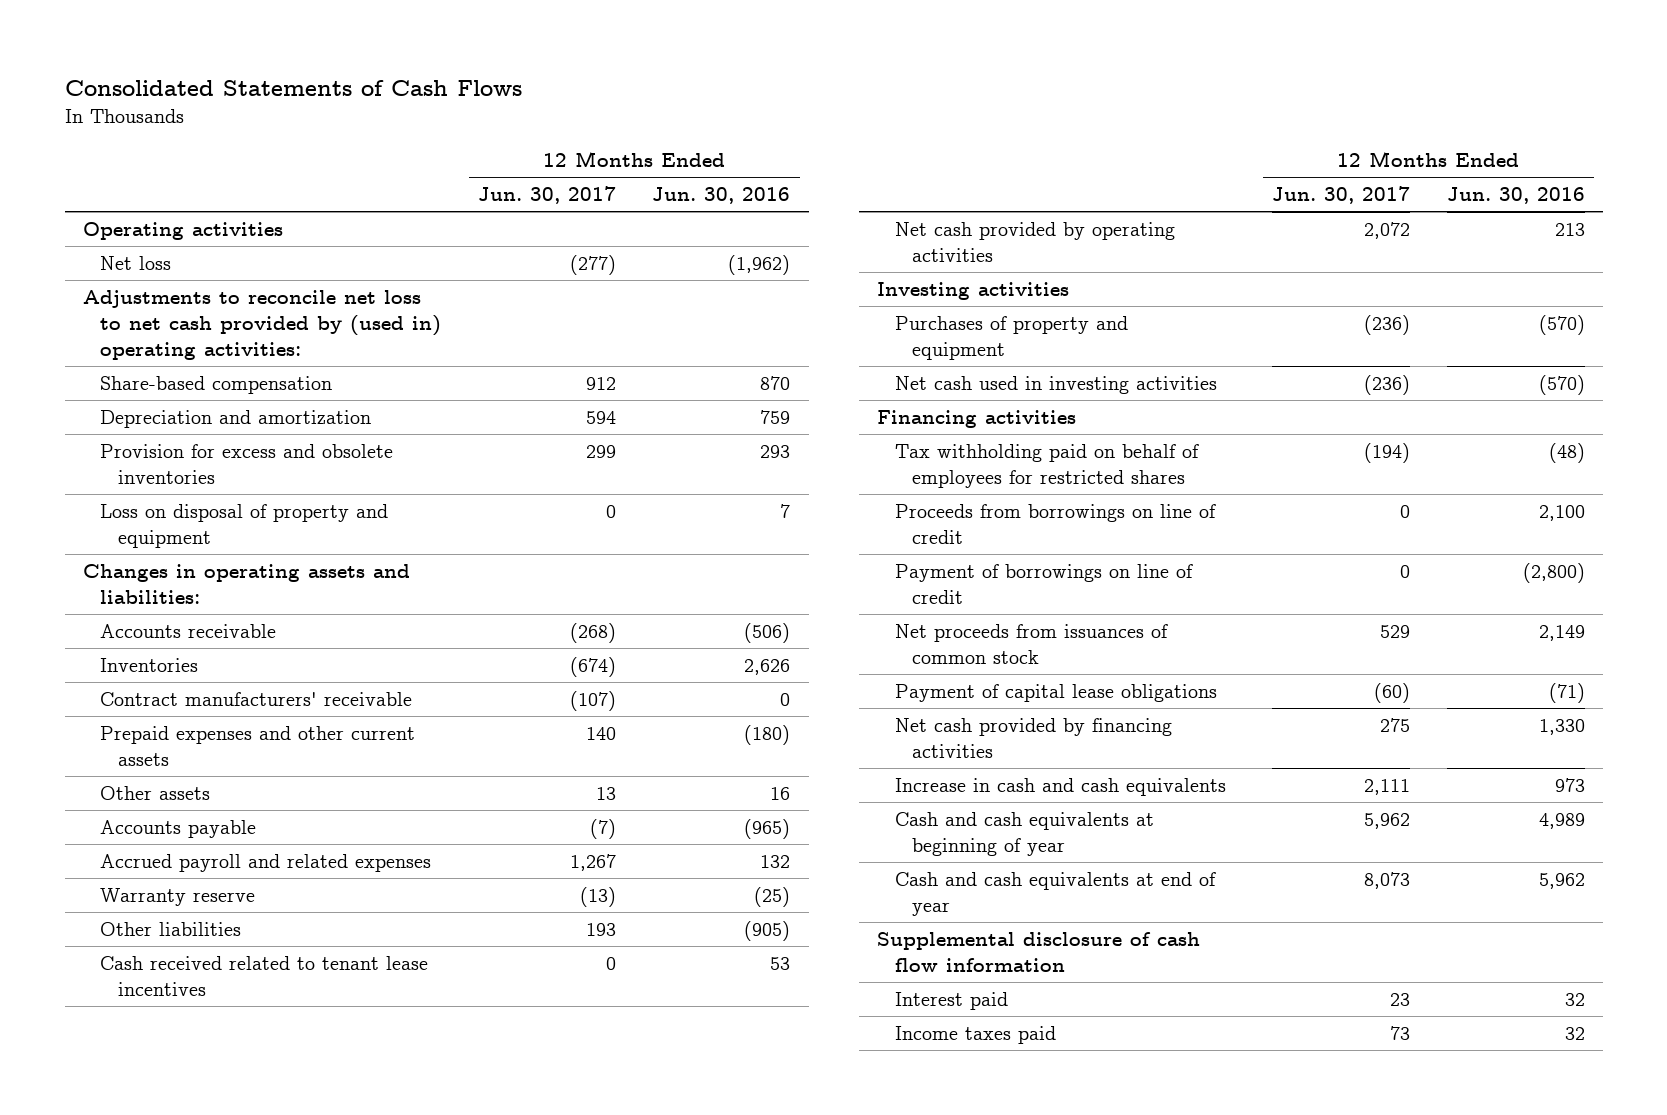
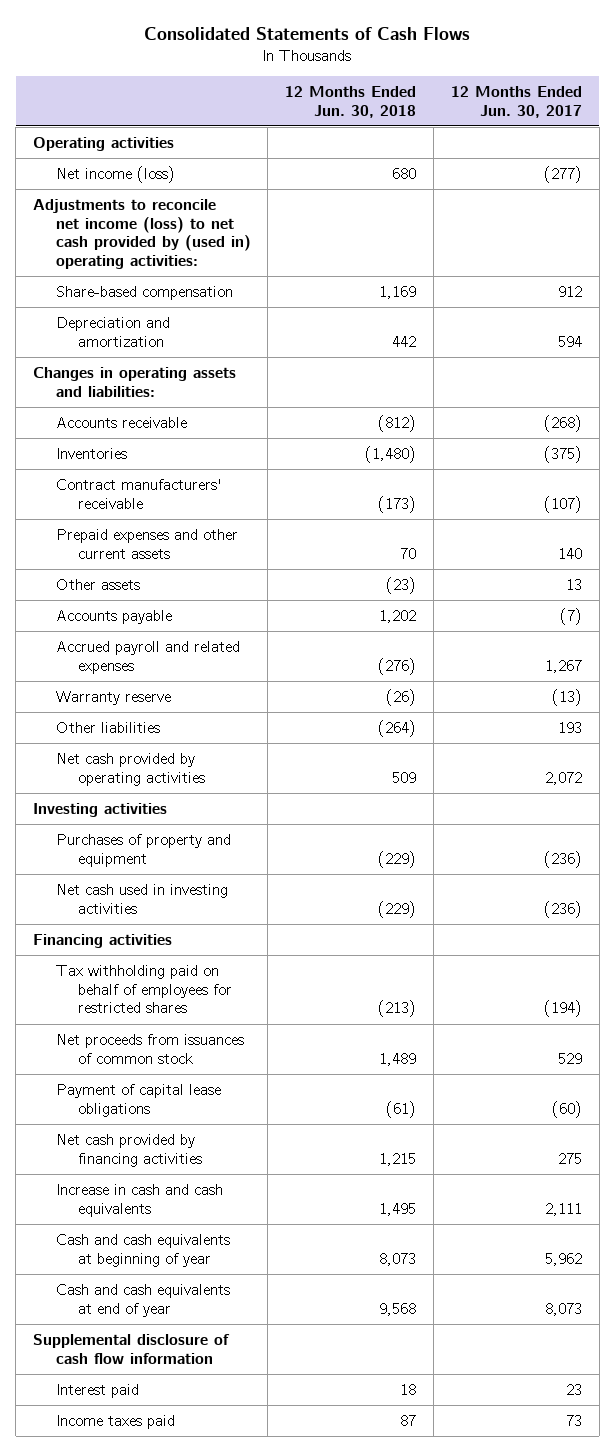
- | 12 Months Ended Jun. 30, 2017 | 12 Months Ended Jun. 30, 2016
+ | 12 Months Ended Jun. 30, 2018 | 12 Months Ended Jun. 30, 2017
- Net loss | (277) | (1,962)
- Adjustments to reconcile net loss to net cash provided by (used in) operating activities:
+ Net income (loss) | 680 | (277)
+ Adjustments to reconcile net income (loss) to net cash provided by (used in) operating activities:
- Provision for excess and obsolete inventories | 299 | 293
- Loss on disposal of property and equipment | 0 | 7
- Inventories | (674) | 2,626
+ Inventories | (1,480) | (375)
- Cash received related to tenant lease incentives | 0 | 53
- Proceeds from borrowings on line of credit | 0 | 2,100
- Payment of borrowings on line of credit | 0 | (2,800)

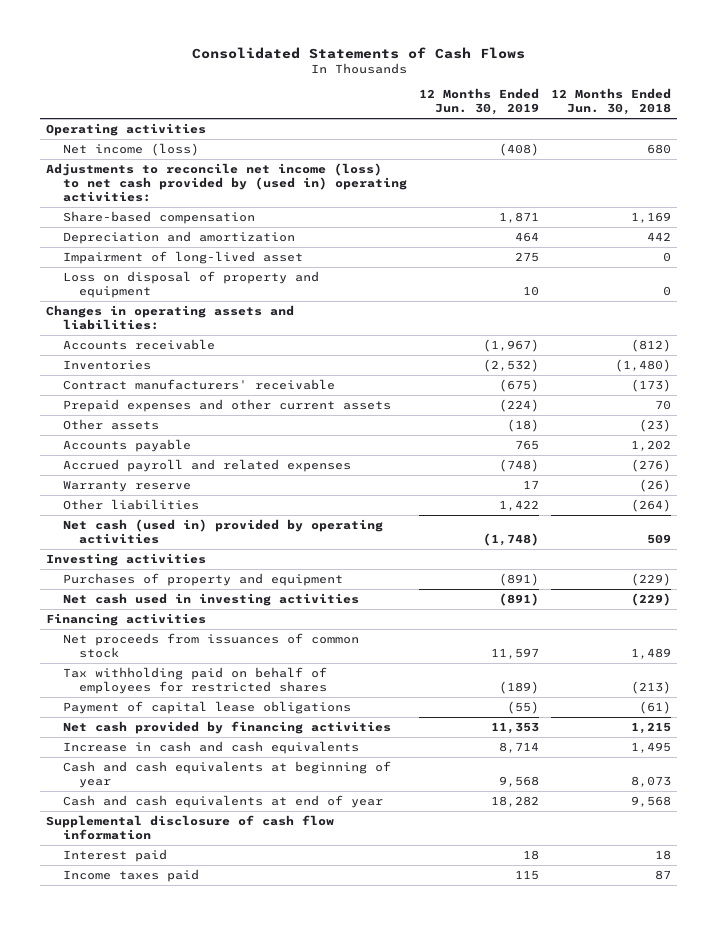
- | 12 Months Ended Jun. 30, 2018 | 12 Months Ended Jun. 30, 2017
+ | 12 Months Ended Jun. 30, 2019 | 12 Months Ended Jun. 30, 2018
+ Impairment of long-lived asset | 275 | 0
+ Loss on disposal of property and equipment | 10 | 0
- Net cash provided by operating activities | 509 | 2,072
+ Net cash (used in) provided by operating activities | (1,748) | 509
moved down: Tax withholding paid on behalf of employees for restricted shares | (189) | (213)

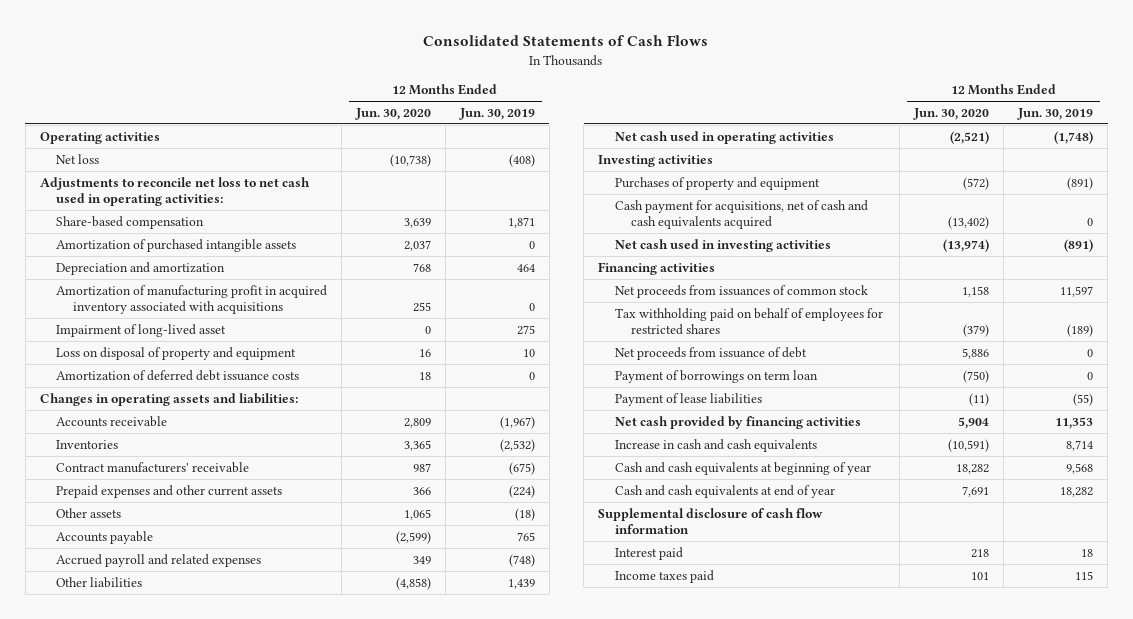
- | 12 Months Ended Jun. 30, 2019 | 12 Months Ended Jun. 30, 2018
+ | 12 Months Ended Jun. 30, 2020 | 12 Months Ended Jun. 30, 2019
- Net income (loss) | (408) | 680
- Adjustments to reconcile net income (loss) to net cash provided by (used in) operating activities:
+ Net loss | (10,738) | (408)
+ Adjustments to reconcile net loss to net cash used in operating activities:
+ Amortization of purchased intangible assets | 2,037 | 0
+ Amortization of manufacturing profit in acquired inventory associated with acquisitions | 255 | 0
+ Amortization of deferred debt issuance costs | 18 | 0
- Warranty reserve | 17 | (26)
- Other liabilities | 1,422 | (264)
- Net cash (used in) provided by operating activities | (1,748) | 509
+ Other liabilities | (4,858) | 1,439
+ Net cash used in operating activities | (2,521) | (1,748)
+ Cash payment for acquisitions, net of cash and cash equivalents acquired | (13,402) | 0
- Payment of capital lease obligations | (55) | (61)
+ Net proceeds from issuance of debt | 5,886 | 0
+ Payment of borrowings on term loan | (750) | 0
+ Payment of lease liabilities | (11) | (55)

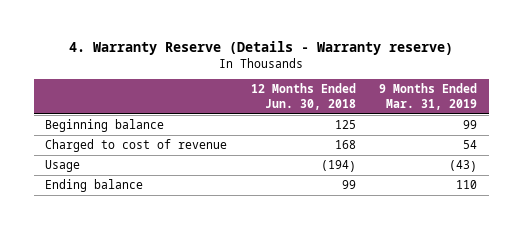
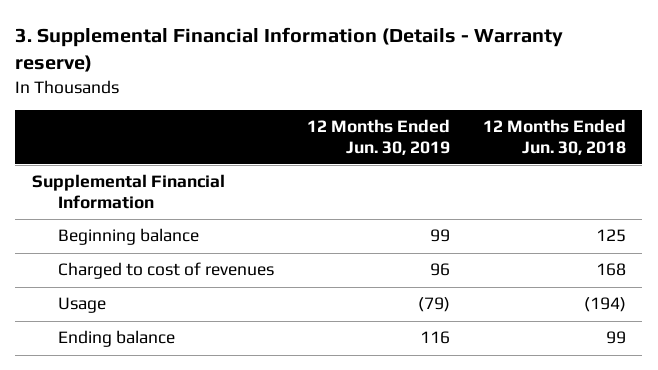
- 4. Warranty Reserve (Details - Warranty reserve)
+ 3. Supplemental Financial Information (Details - Warranty reserve)
- | 12 Months Ended Jun. 30, 2018 | 9 Months Ended Mar. 31, 2019
+ | 12 Months Ended Jun. 30, 2019 | 12 Months Ended Jun. 30, 2018
+ Supplemental Financial Information
- Charged to cost of revenue | 168 | 54
+ Charged to cost of revenues | 96 | 168

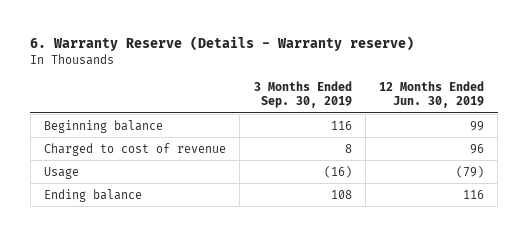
- 3. Supplemental Financial Information (Details - Warranty reserve)
+ 6. Warranty Reserve (Details - Warranty reserve)
- | 12 Months Ended Jun. 30, 2019 | 12 Months Ended Jun. 30, 2018
+ | 3 Months Ended Sep. 30, 2019 | 12 Months Ended Jun. 30, 2019
- Supplemental Financial Information
- Charged to cost of revenues | 96 | 168
+ Charged to cost of revenue | 8 | 96

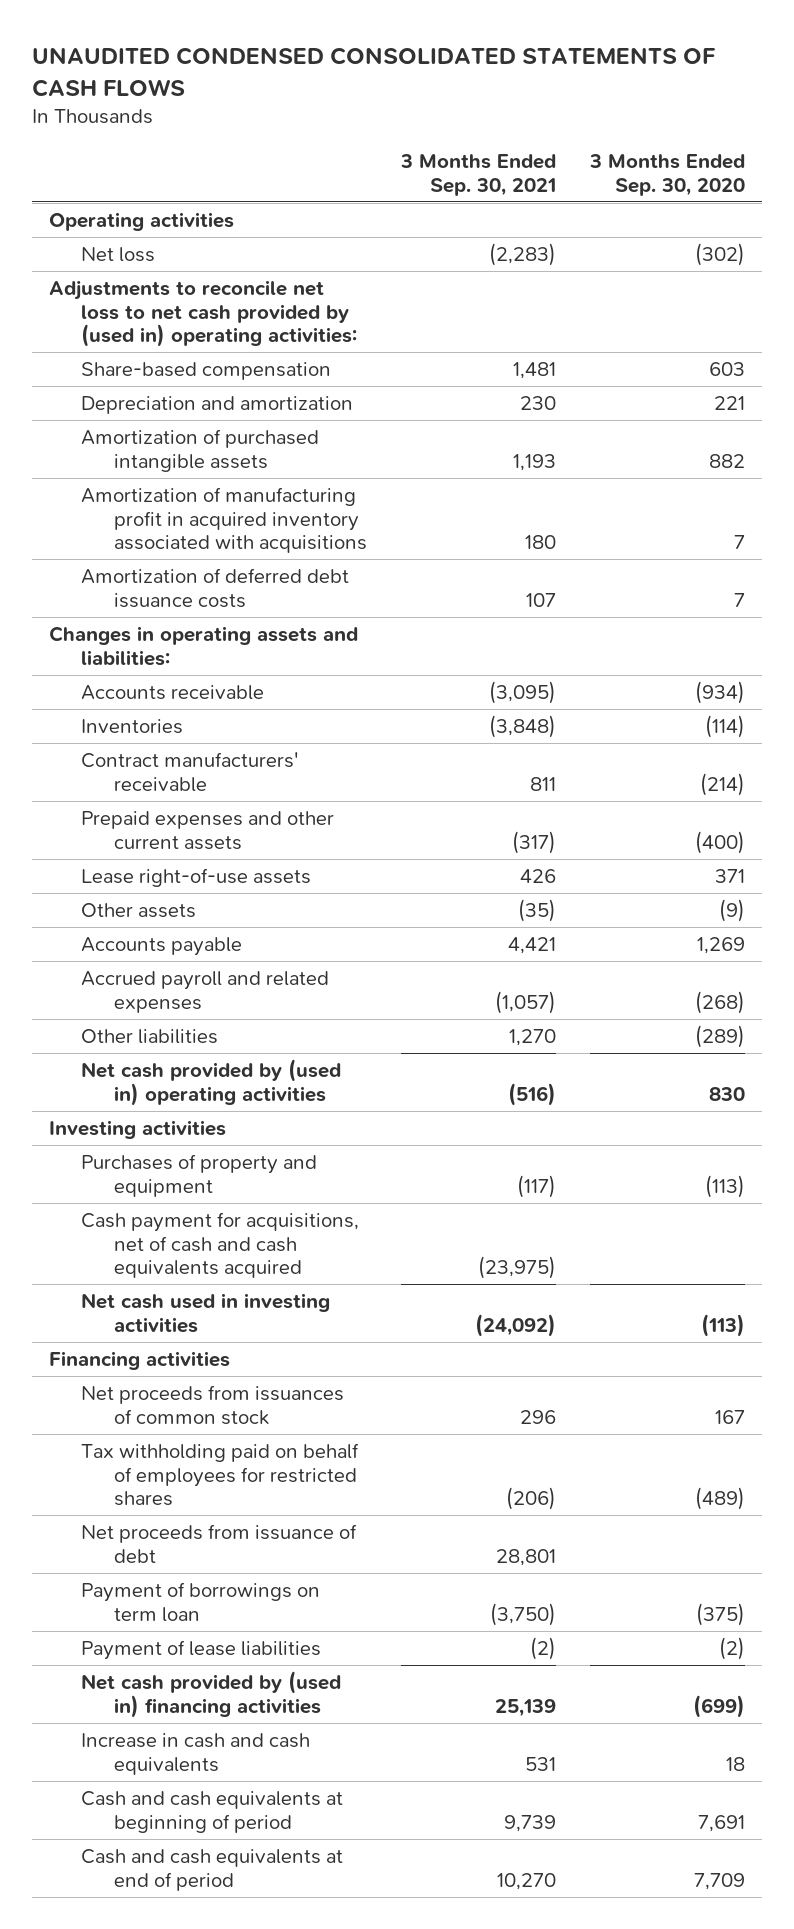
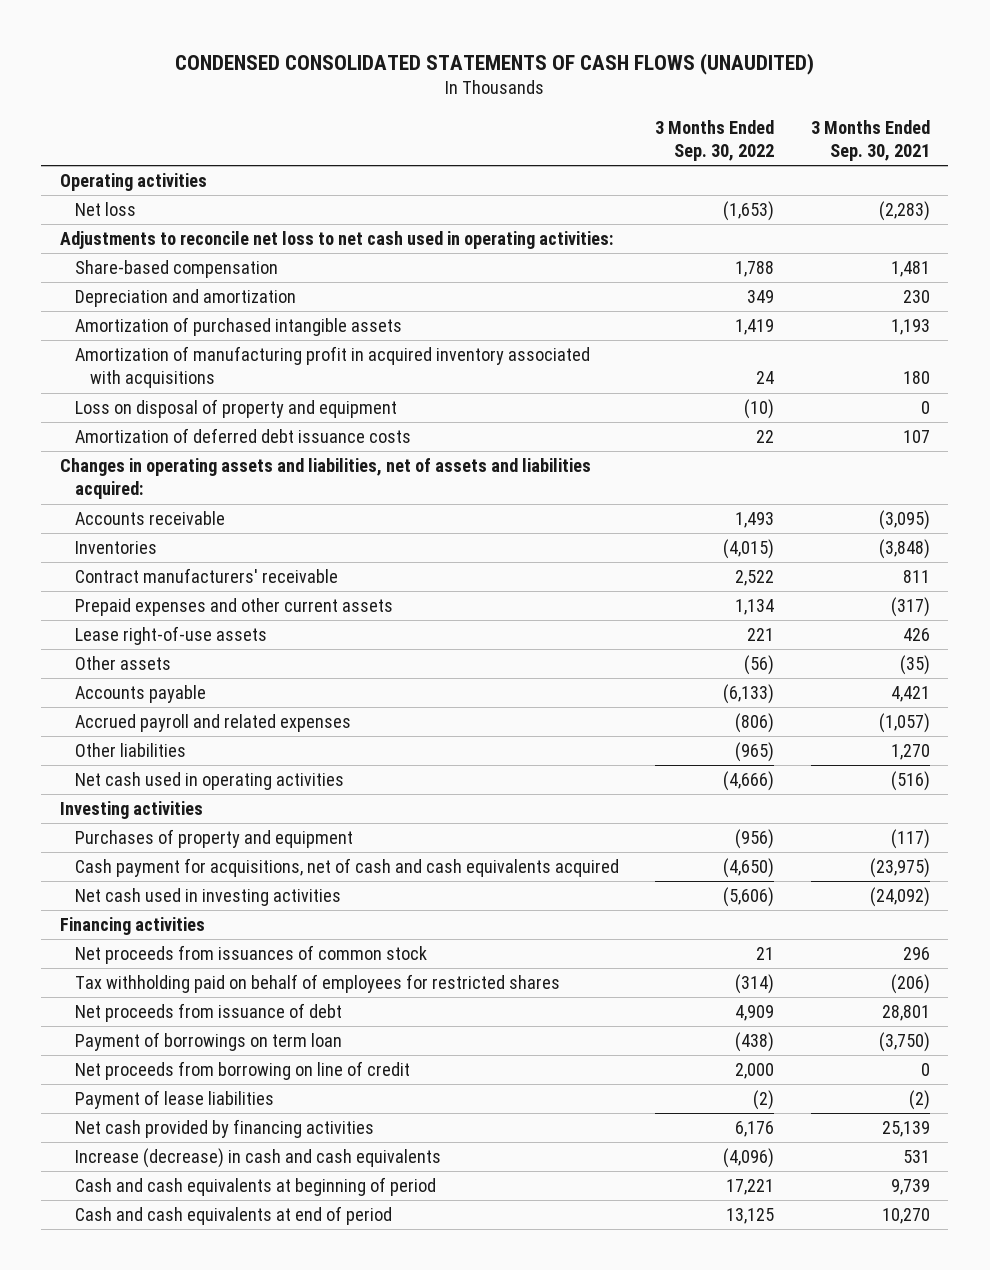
- UNAUDITED CONDENSED CONSOLIDATED STATEMENTS OF CASH FLOWS
+ CONDENSED CONSOLIDATED STATEMENTS OF CASH FLOWS (UNAUDITED)
- | 3 Months Ended Sep. 30, 2021 | 3 Months Ended Sep. 30, 2020
+ | 3 Months Ended Sep. 30, 2022 | 3 Months Ended Sep. 30, 2021
- Adjustments to reconcile net loss to net cash provided by (used in) operating activities:
+ Adjustments to reconcile net loss to net cash used in operating activities:
+ Loss on disposal of property and equipment | (10) | 0
- Changes in operating assets and liabilities:
+ Changes in operating assets and liabilities, net of assets and liabilities acquired:
- Net cash provided by (used in) operating activities | (516) | 830
+ Net cash used in operating activities | (4,666) | (516)
+ Net proceeds from borrowing on line of credit | 2,000 | 0
- Net cash provided by (used in) financing activities | 25,139 | (699)
- Increase in cash and cash equivalents | 531 | 18
+ Net cash provided by financing activities | 6,176 | 25,139
+ Increase (decrease) in cash and cash equivalents | (4,096) | 531

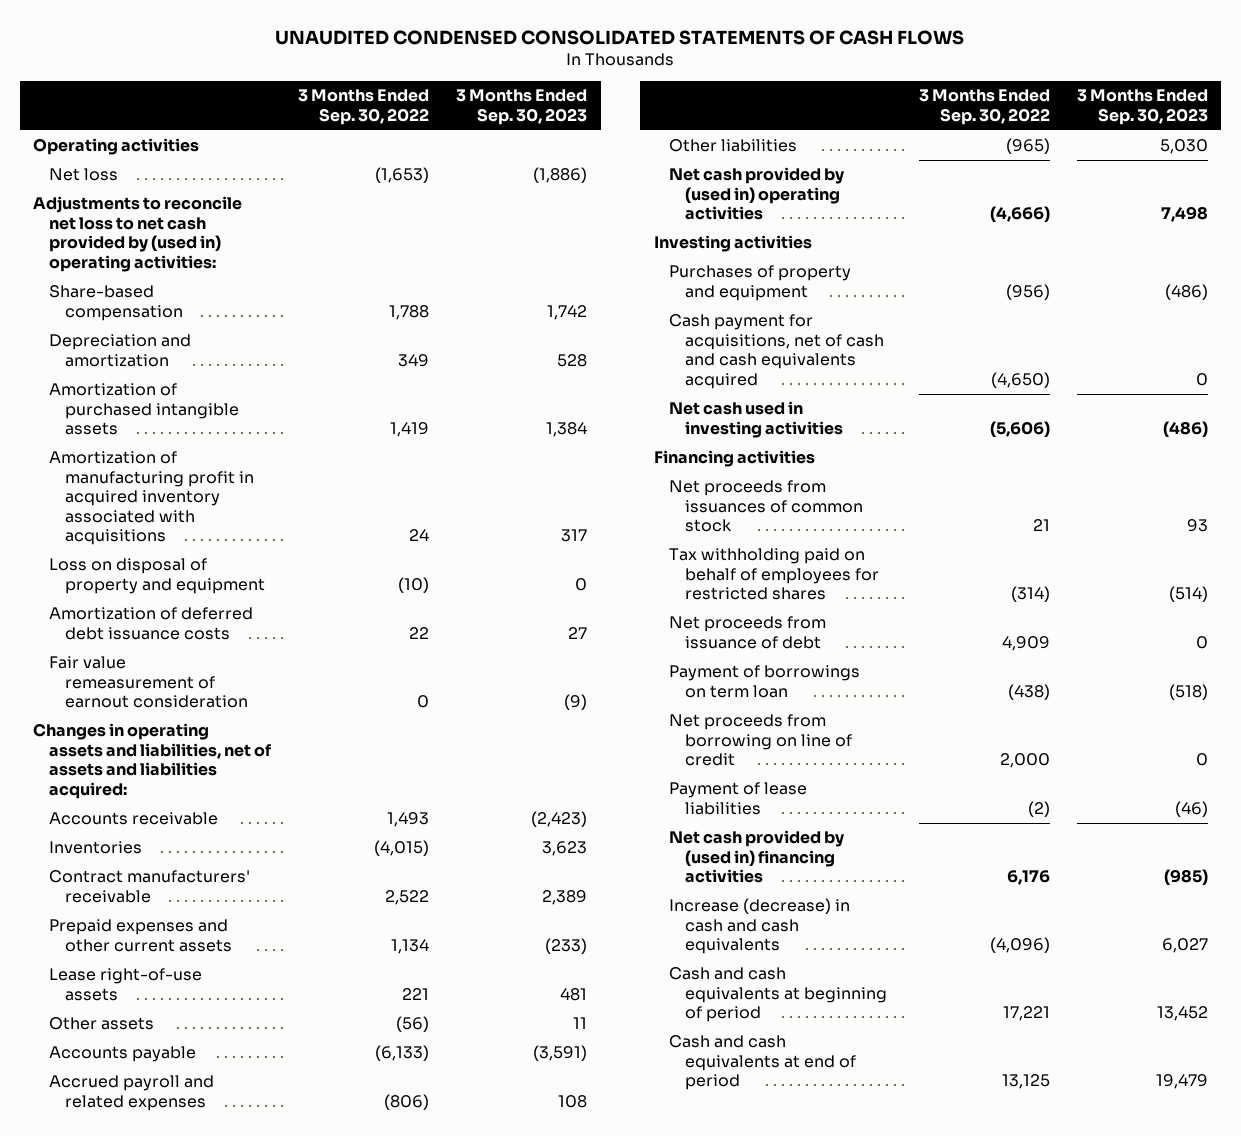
- CONDENSED CONSOLIDATED STATEMENTS OF CASH FLOWS (UNAUDITED)
+ UNAUDITED CONDENSED CONSOLIDATED STATEMENTS OF CASH FLOWS
- | 3 Months Ended Sep. 30, 2022 | 3 Months Ended Sep. 30, 2021
+ | 3 Months Ended Sep. 30, 2022 | 3 Months Ended Sep. 30, 2023
- Adjustments to reconcile net loss to net cash used in operating activities:
+ Adjustments to reconcile net loss to net cash provided by (used in) operating activities:
+ Fair value remeasurement of earnout consideration | 0 | (9)
- Net cash used in operating activities | (4,666) | (516)
+ Net cash provided by (used in) operating activities | (4,666) | 7,498
- Net cash provided by financing activities | 6,176 | 25,139
+ Net cash provided by (used in) financing activities | 6,176 | (985)

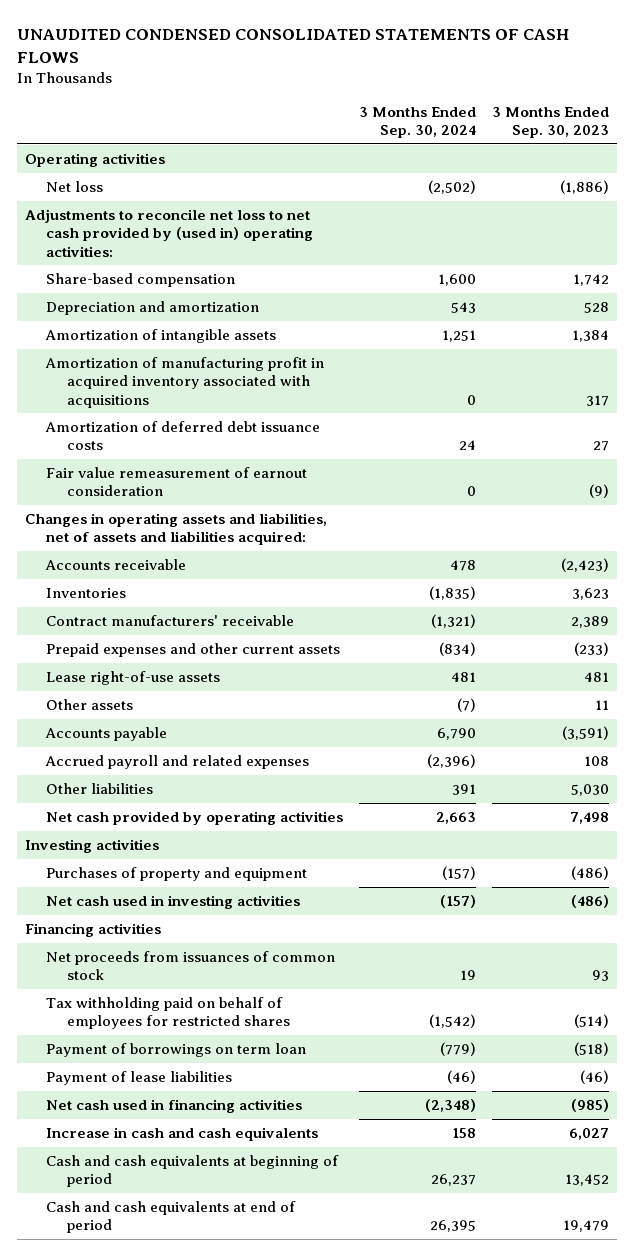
- | 3 Months Ended Sep. 30, 2022 | 3 Months Ended Sep. 30, 2023
+ | 3 Months Ended Sep. 30, 2024 | 3 Months Ended Sep. 30, 2023
- Amortization of purchased intangible assets | 1,419 | 1,384
+ Amortization of intangible assets | 1,251 | 1,384
- Loss on disposal of property and equipment | (10) | 0
- Net cash provided by (used in) operating activities | (4,666) | 7,498
+ Net cash provided by operating activities | 2,663 | 7,498
- Cash payment for acquisitions, net of cash and cash equivalents acquired | (4,650) | 0
- Net proceeds from issuance of debt | 4,909 | 0
- Net proceeds from borrowing on line of credit | 2,000 | 0
- Net cash provided by (used in) financing activities | 6,176 | (985)
- Increase (decrease) in cash and cash equivalents | (4,096) | 6,027
+ Net cash used in financing activities | (2,348) | (985)
+ Increase in cash and cash equivalents | 158 | 6,027

